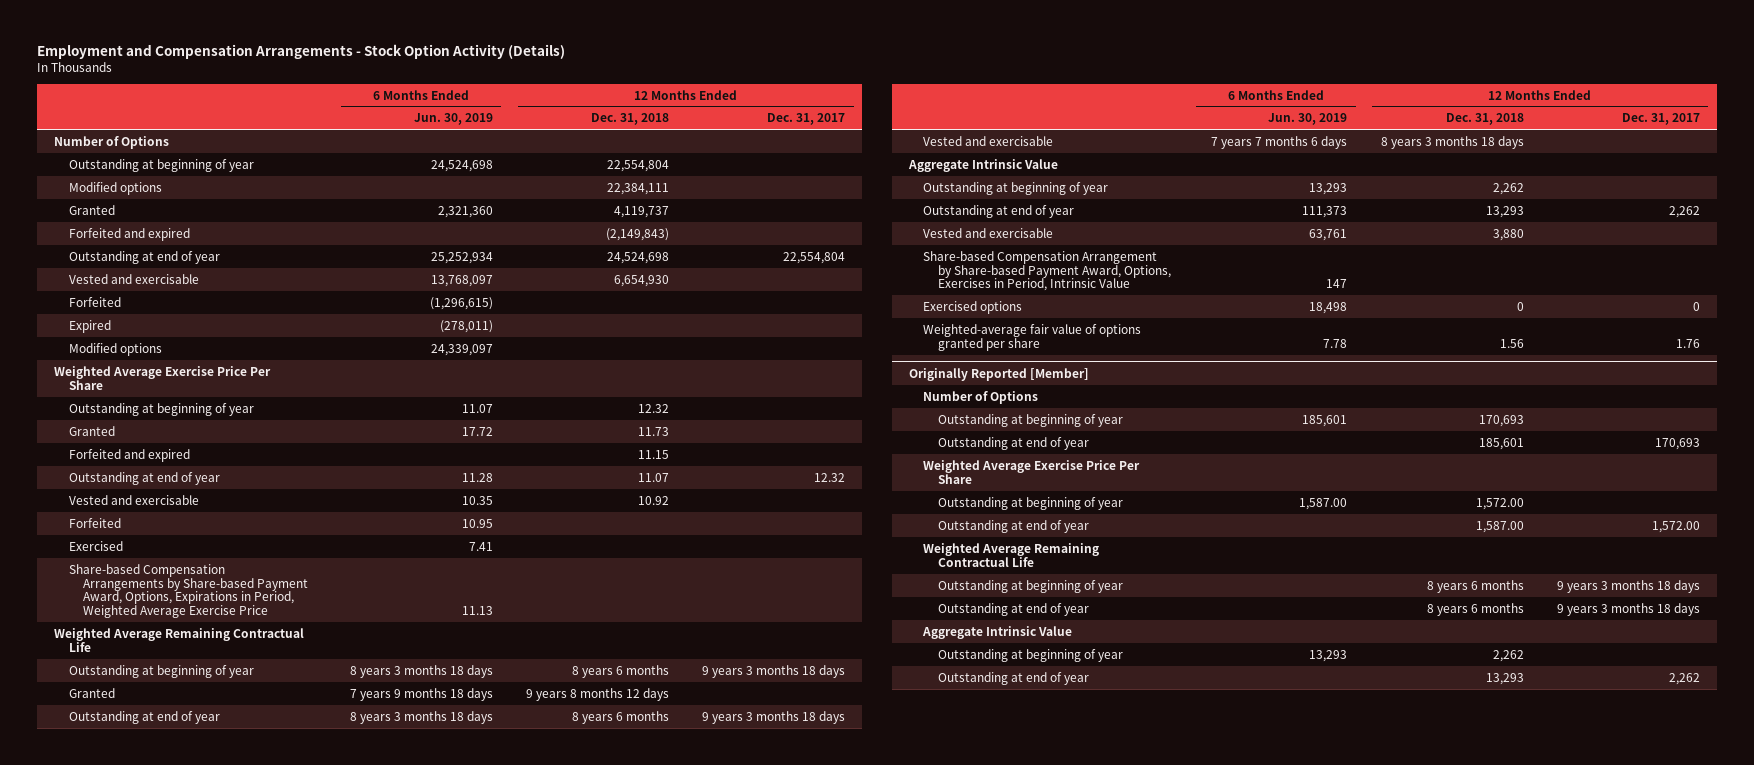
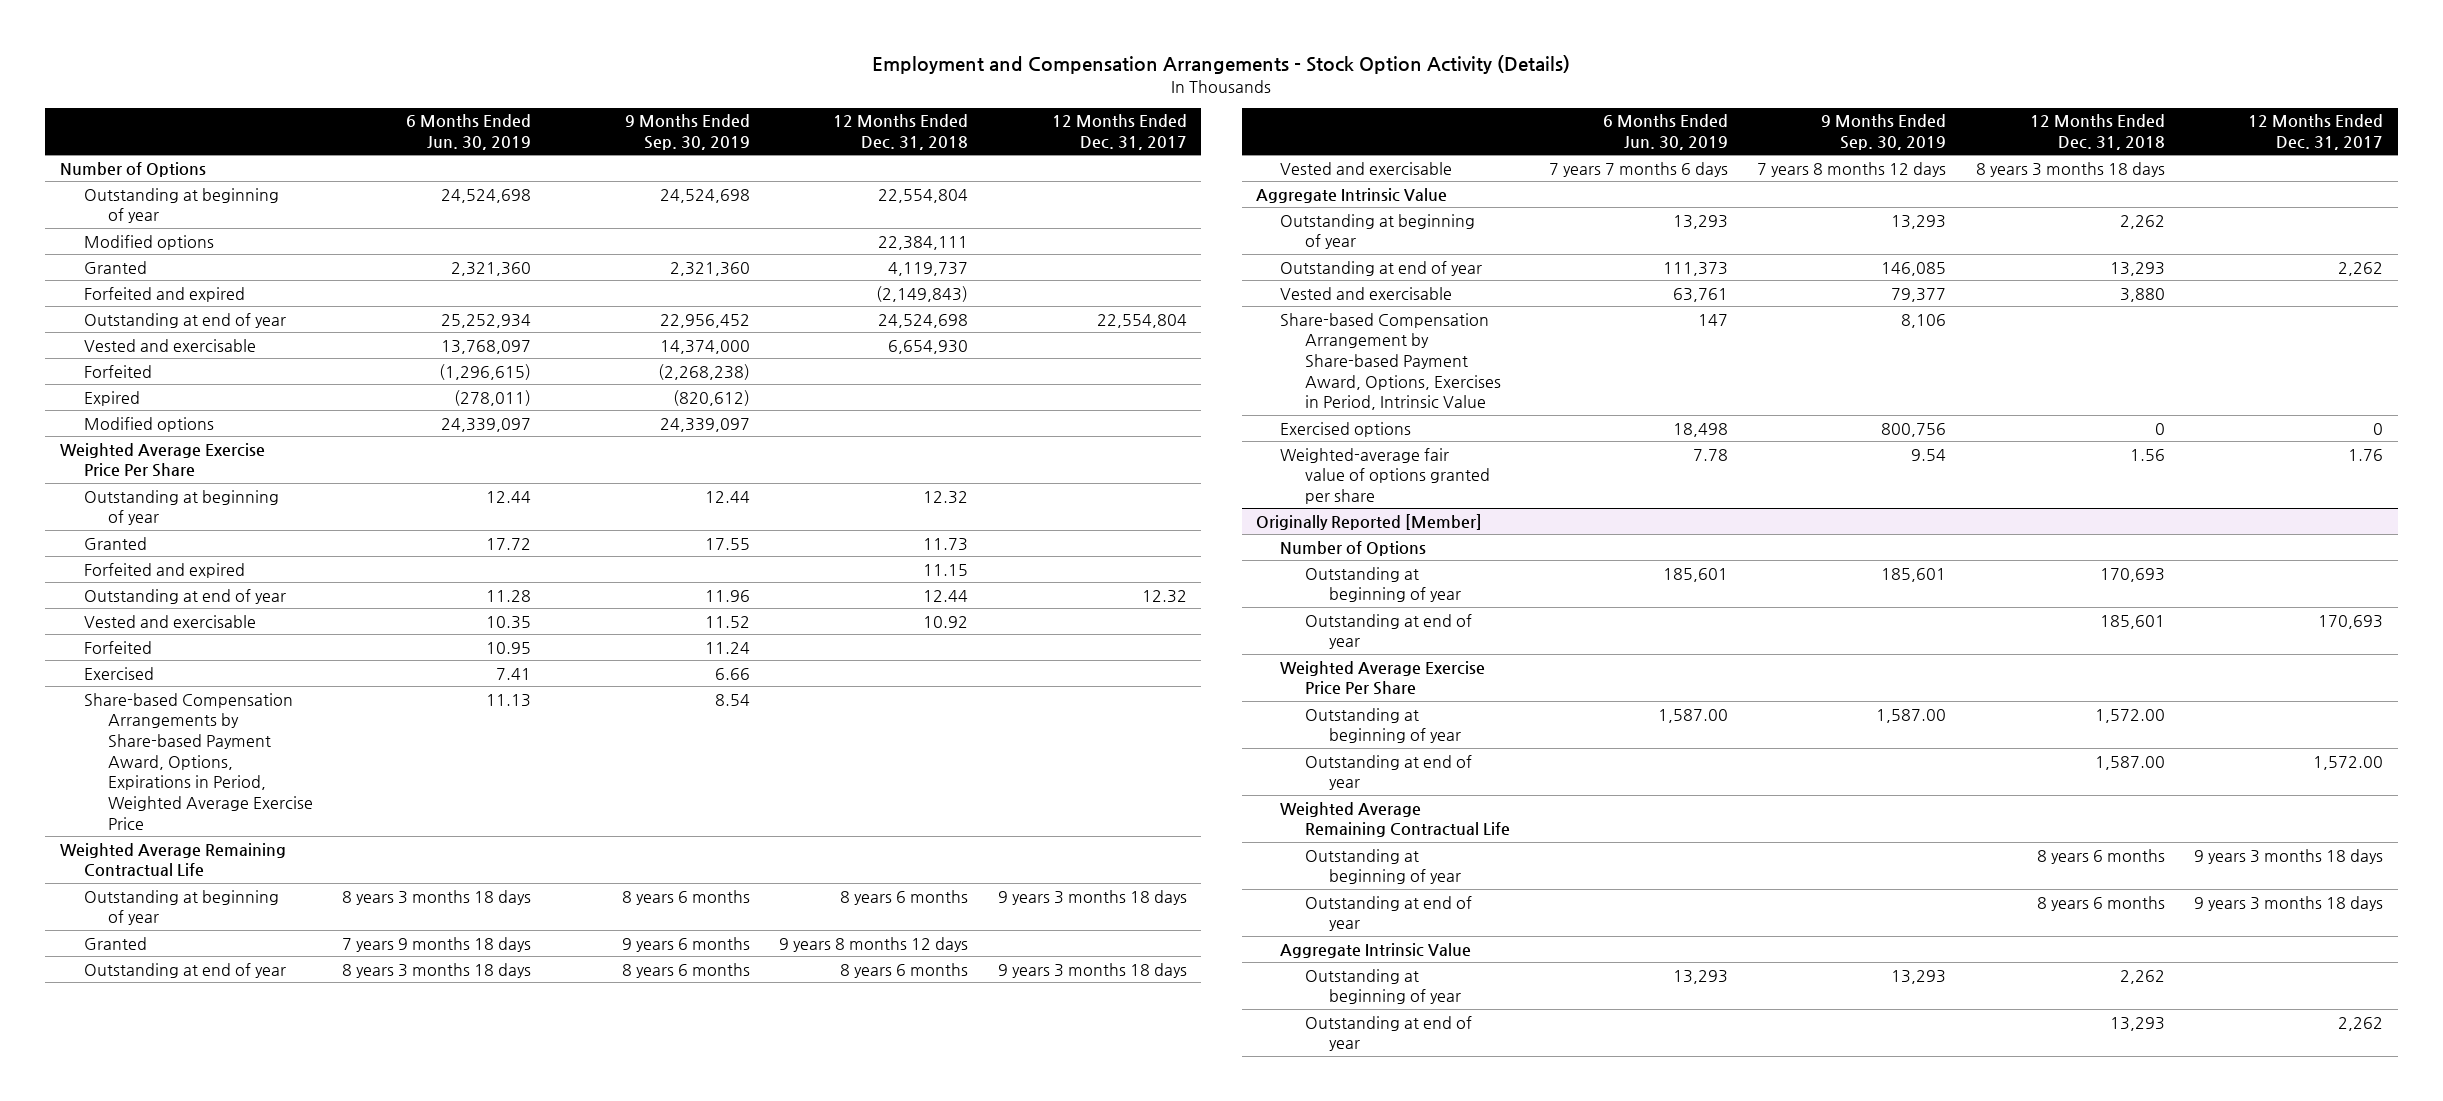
- | 6 Months Ended Jun. 30, 2019 | 12 Months Ended Dec. 31, 2018 | 12 Months Ended Dec. 31, 2017
+ | 6 Months Ended Jun. 30, 2019 | 9 Months Ended Sep. 30, 2019 | 12 Months Ended Dec. 31, 2018 | 12 Months Ended Dec. 31, 2017
- Outstanding at beginning of year | 11.07 | 12.32 |
+ Outstanding at beginning of year | 12.44 | 12.44 | 12.32 |
- Outstanding at end of year | 11.28 | 11.07 | 12.32
+ Outstanding at end of year | 11.28 | 11.96 | 12.44 | 12.32

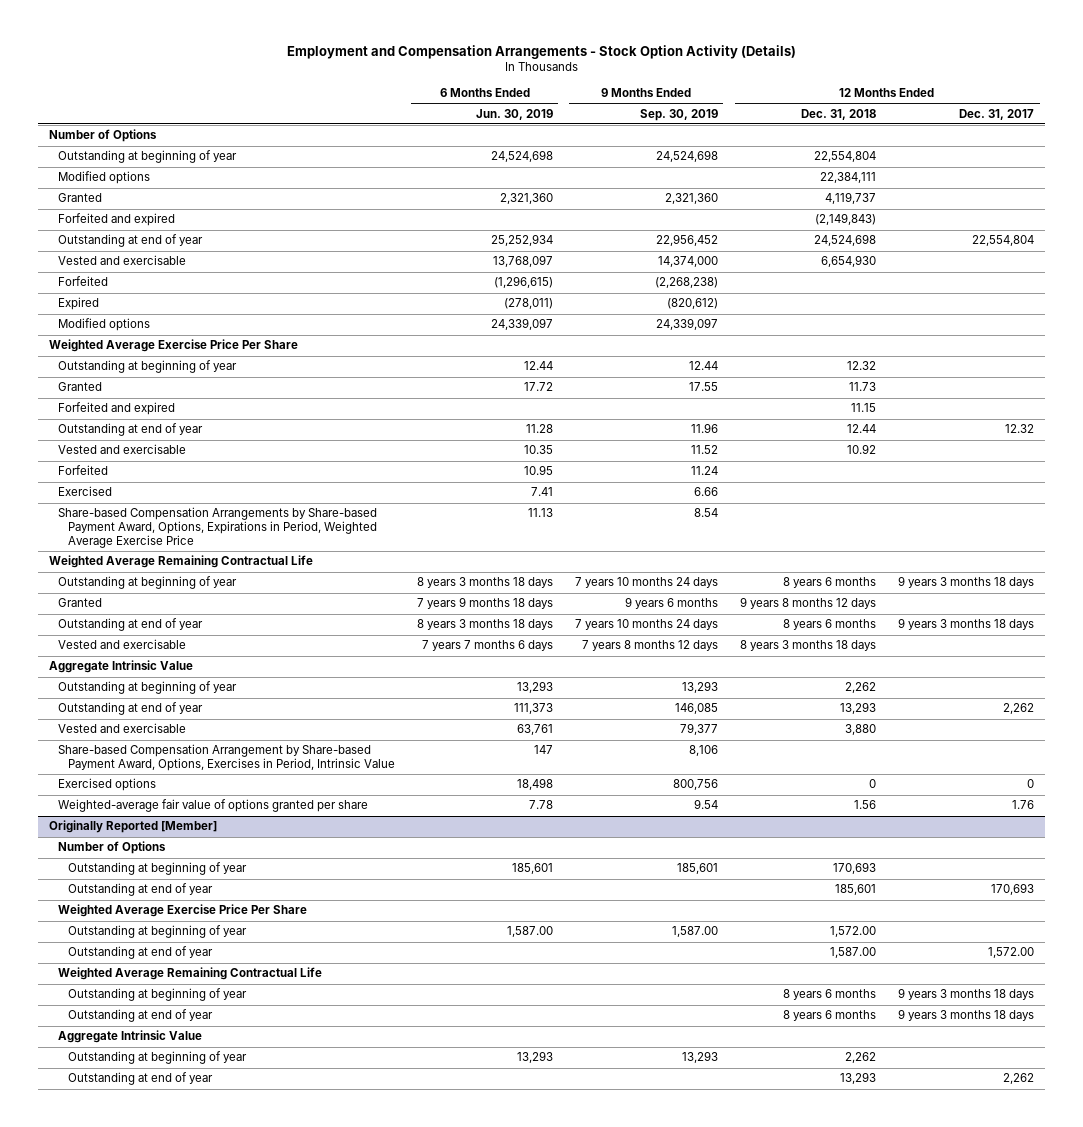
- Outstanding at beginning of year | 8 years 3 months 18 days | 8 years 6 months | 8 years 6 months | 9 years 3 months 18 days
+ Outstanding at beginning of year | 8 years 3 months 18 days | 7 years 10 months 24 days | 8 years 6 months | 9 years 3 months 18 days
- Outstanding at end of year | 8 years 3 months 18 days | 8 years 6 months | 8 years 6 months | 9 years 3 months 18 days
+ Outstanding at end of year | 8 years 3 months 18 days | 7 years 10 months 24 days | 8 years 6 months | 9 years 3 months 18 days

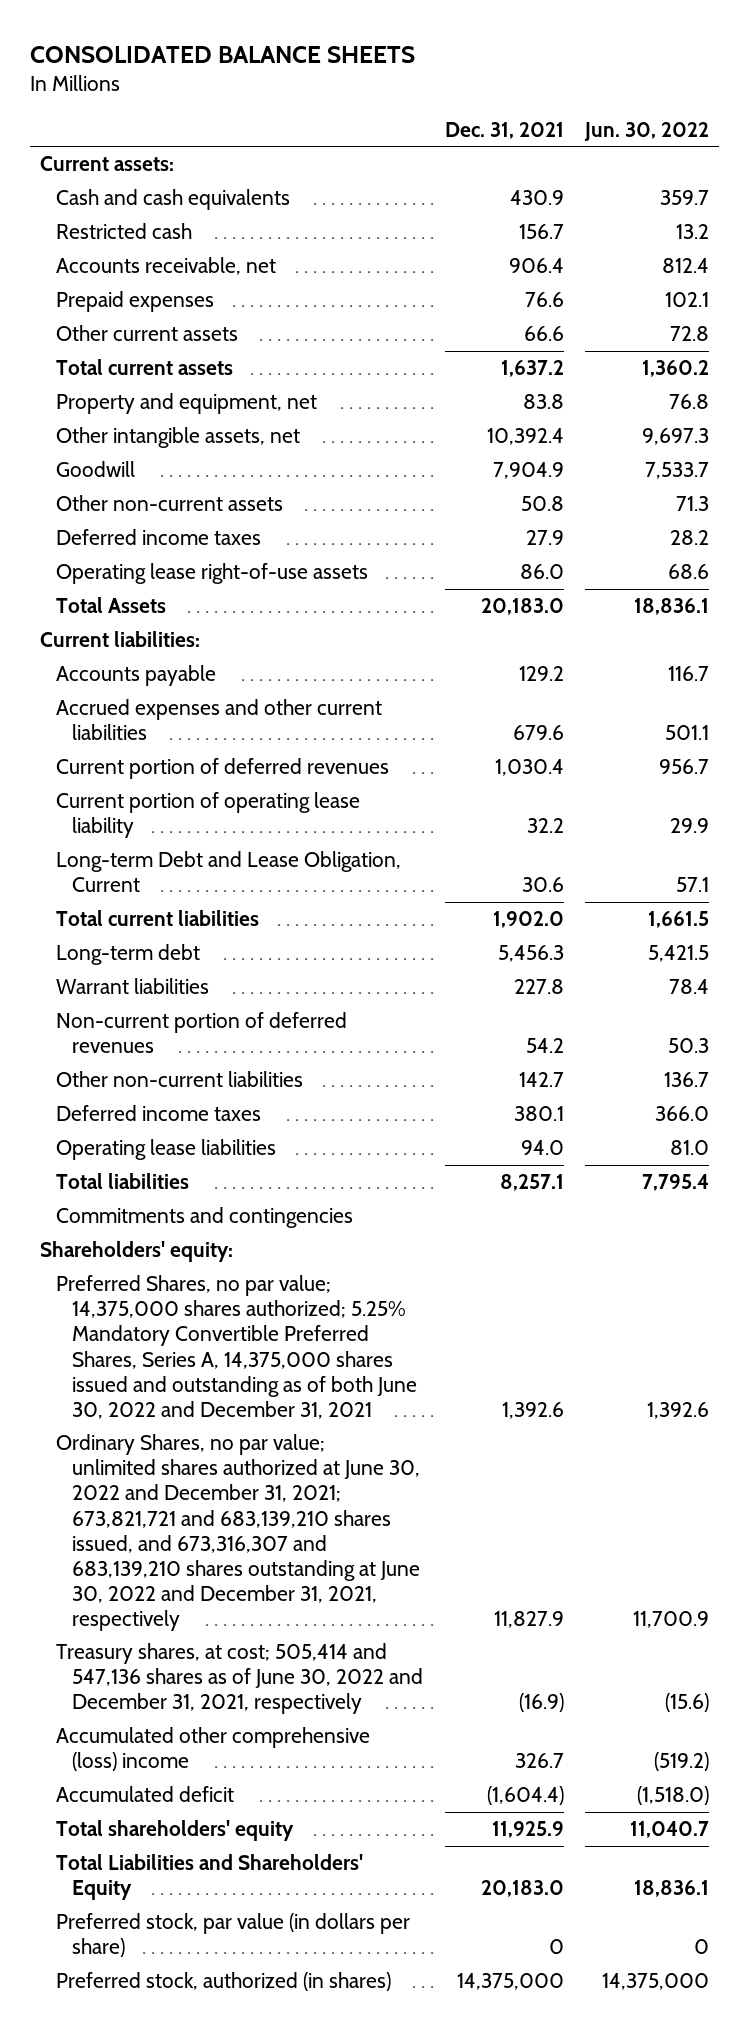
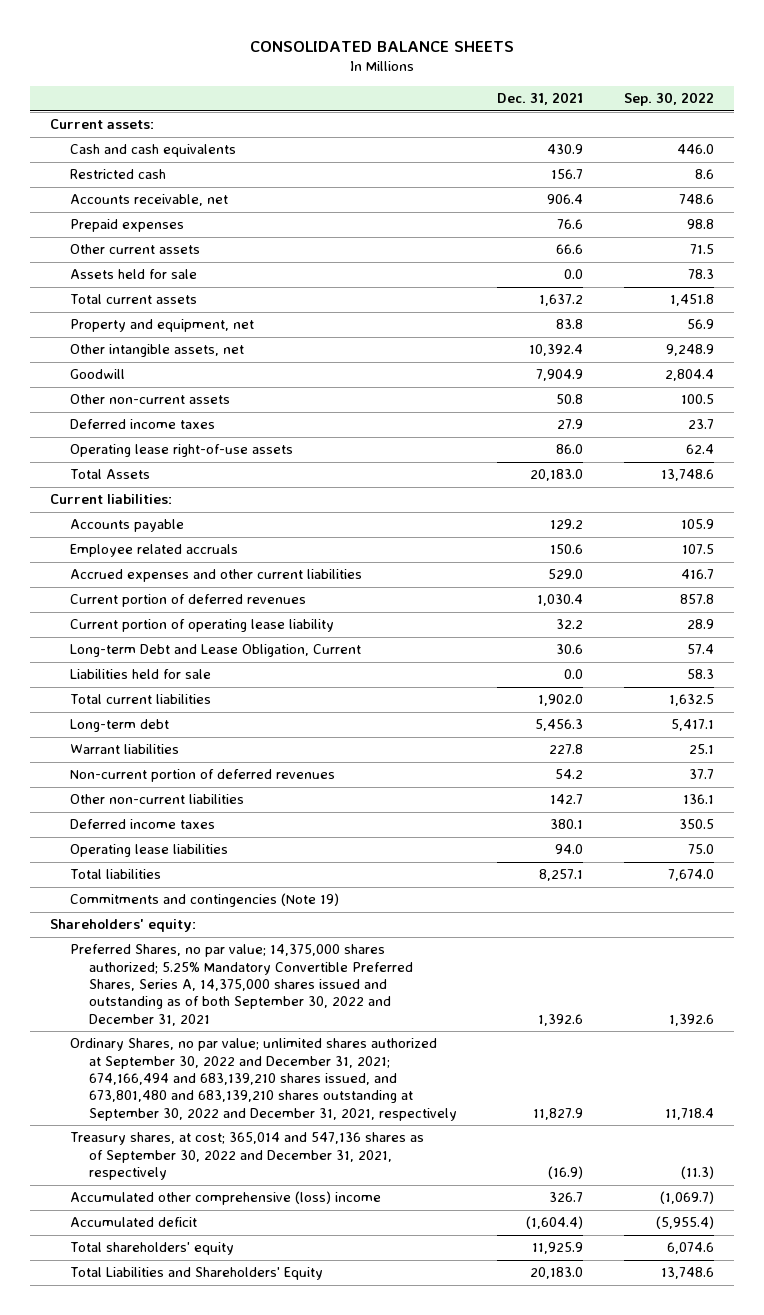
- | Dec. 31, 2021 | Jun. 30, 2022
+ | Dec. 31, 2021 | Sep. 30, 2022
+ Assets held for sale | 0.0 | 78.3
- Accrued expenses and other current liabilities | 679.6 | 501.1
+ Employee related accruals | 150.6 | 107.5
+ Accrued expenses and other current liabilities | 529.0 | 416.7
+ Liabilities held for sale | 0.0 | 58.3
- Commitments and contingencies
+ Commitments and contingencies (Note 19)
- Preferred Shares, no par value; 14,375,000 shares authorized; 5.25% Mandatory Convertible Preferred Shares, Series A, 14,375,000 shares issued and outstanding as of both June 30, 2022 and December 31, 2021 | 1,392.6 | 1,392.6
- Ordinary Shares, no par value; unlimited shares authorized at June 30, 2022 and December 31, 2021; 673,821,721 and 683,139,210 shares issued, and 673,316,307 and 683,139,210 shares outstanding at June 30, 2022 and December 31, 2021, respectively | 11,827.9 | 11,700.9
- Treasury shares, at cost; 505,414 and 547,136 shares as of June 30, 2022 and December 31, 2021, respectively | (16.9) | (15.6)
+ Preferred Shares, no par value; 14,375,000 shares authorized; 5.25% Mandatory Convertible Preferred Shares, Series A, 14,375,000 shares issued and outstanding as of both September 30, 2022 and December 31, 2021 | 1,392.6 | 1,392.6
+ Ordinary Shares, no par value; unlimited shares authorized at September 30, 2022 and December 31, 2021; 674,166,494 and 683,139,210 shares issued, and 673,801,480 and 683,139,210 shares outstanding at September 30, 2022 and December 31, 2021, respectively | 11,827.9 | 11,718.4
+ Treasury shares, at cost; 365,014 and 547,136 shares as of September 30, 2022 and December 31, 2021, respectively | (16.9) | (11.3)
- Preferred stock, par value (in dollars per share) | 0 | 0
- Preferred stock, authorized (in shares) | 14,375,000 | 14,375,000

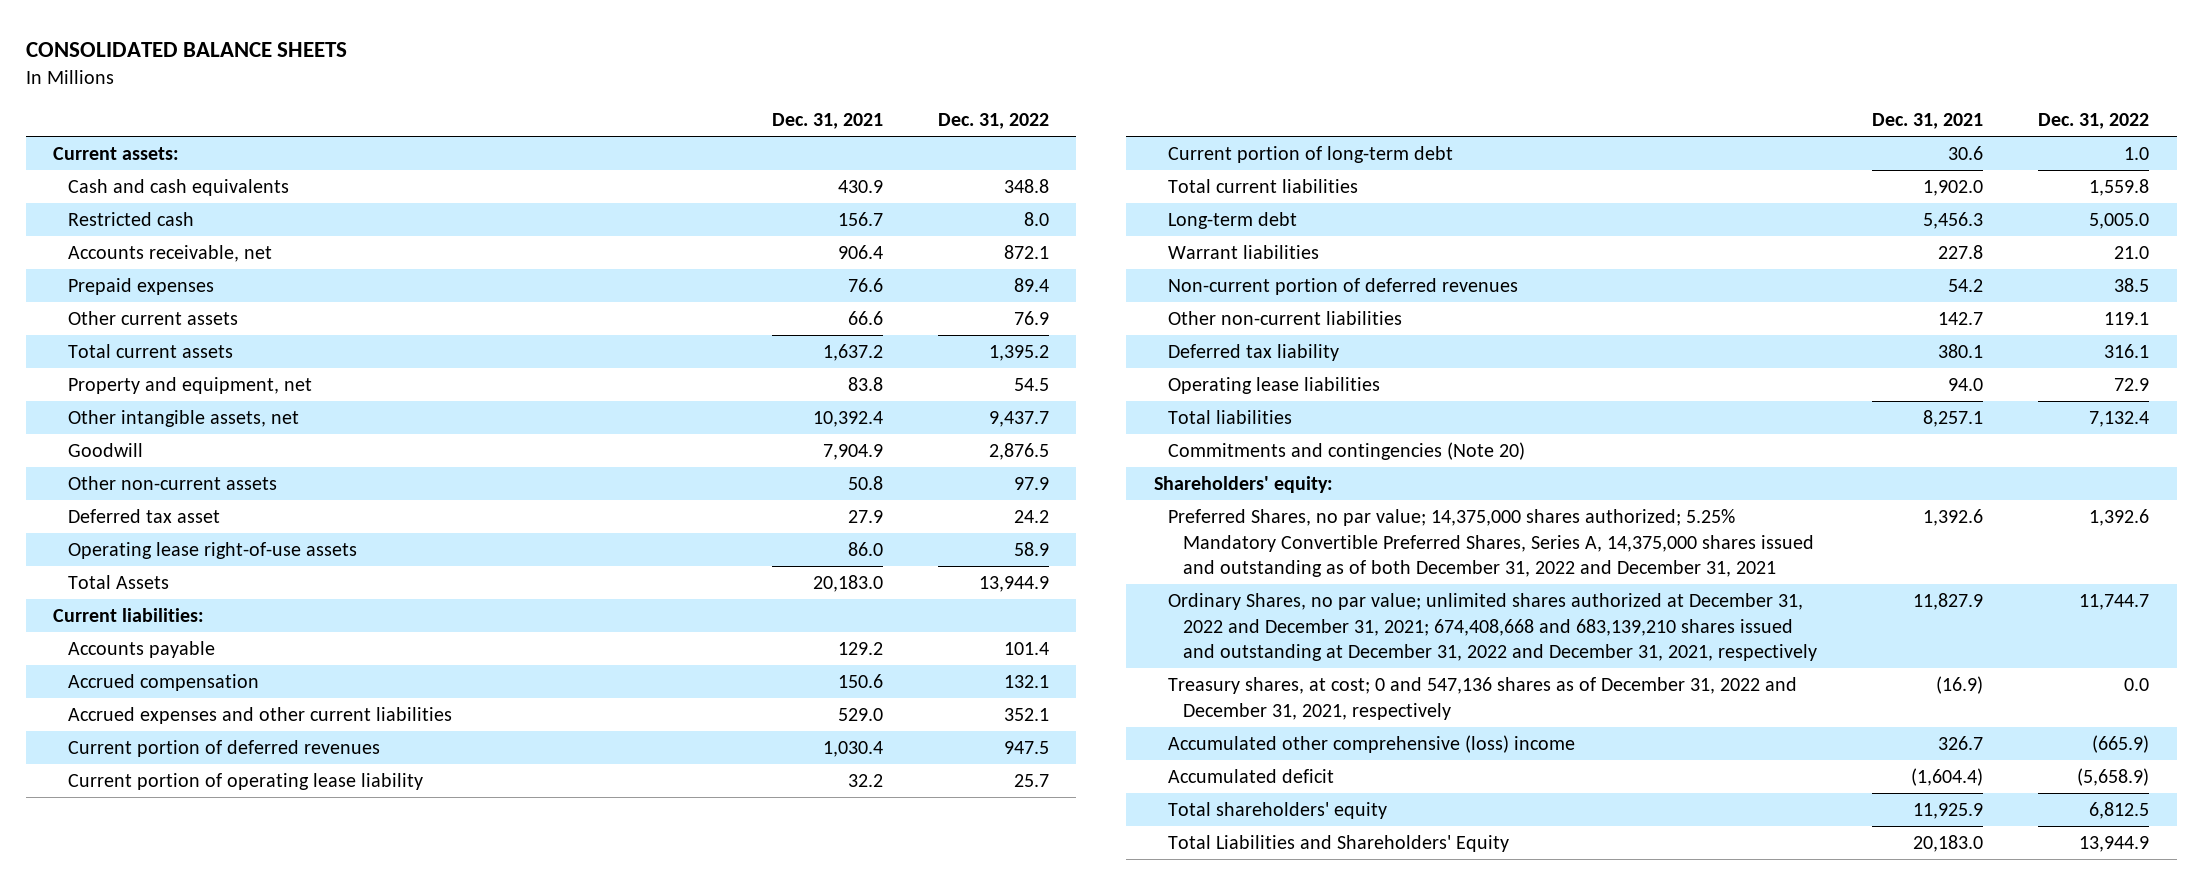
- | Dec. 31, 2021 | Sep. 30, 2022
+ | Dec. 31, 2021 | Dec. 31, 2022
- Assets held for sale | 0.0 | 78.3
- Deferred income taxes | 27.9 | 23.7
+ Deferred tax asset | 27.9 | 24.2
- Employee related accruals | 150.6 | 107.5
+ Accrued compensation | 150.6 | 132.1
- Long-term Debt and Lease Obligation, Current | 30.6 | 57.4
- Liabilities held for sale | 0.0 | 58.3
+ Current portion of long-term debt | 30.6 | 1.0
- Deferred income taxes | 380.1 | 350.5
+ Deferred tax liability | 380.1 | 316.1
- Commitments and contingencies (Note 19)
+ Commitments and contingencies (Note 20)
- Preferred Shares, no par value; 14,375,000 shares authorized; 5.25% Mandatory Convertible Preferred Shares, Series A, 14,375,000 shares issued and outstanding as of both September 30, 2022 and December 31, 2021 | 1,392.6 | 1,392.6
- Ordinary Shares, no par value; unlimited shares authorized at September 30, 2022 and December 31, 2021; 674,166,494 and 683,139,210 shares issued, and 673,801,480 and 683,139,210 shares outstanding at September 30, 2022 and December 31, 2021, respectively | 11,827.9 | 11,718.4
- Treasury shares, at cost; 365,014 and 547,136 shares as of September 30, 2022 and December 31, 2021, respectively | (16.9) | (11.3)
+ Preferred Shares, no par value; 14,375,000 shares authorized; 5.25% Mandatory Convertible Preferred Shares, Series A, 14,375,000 shares issued and outstanding as of both December 31, 2022 and December 31, 2021 | 1,392.6 | 1,392.6
+ Ordinary Shares, no par value; unlimited shares authorized at December 31, 2022 and December 31, 2021; 674,408,668 and 683,139,210 shares issued and outstanding at December 31, 2022 and December 31, 2021, respectively | 11,827.9 | 11,744.7
+ Treasury shares, at cost; 0 and 547,136 shares as of December 31, 2022 and December 31, 2021, respectively | (16.9) | 0.0

